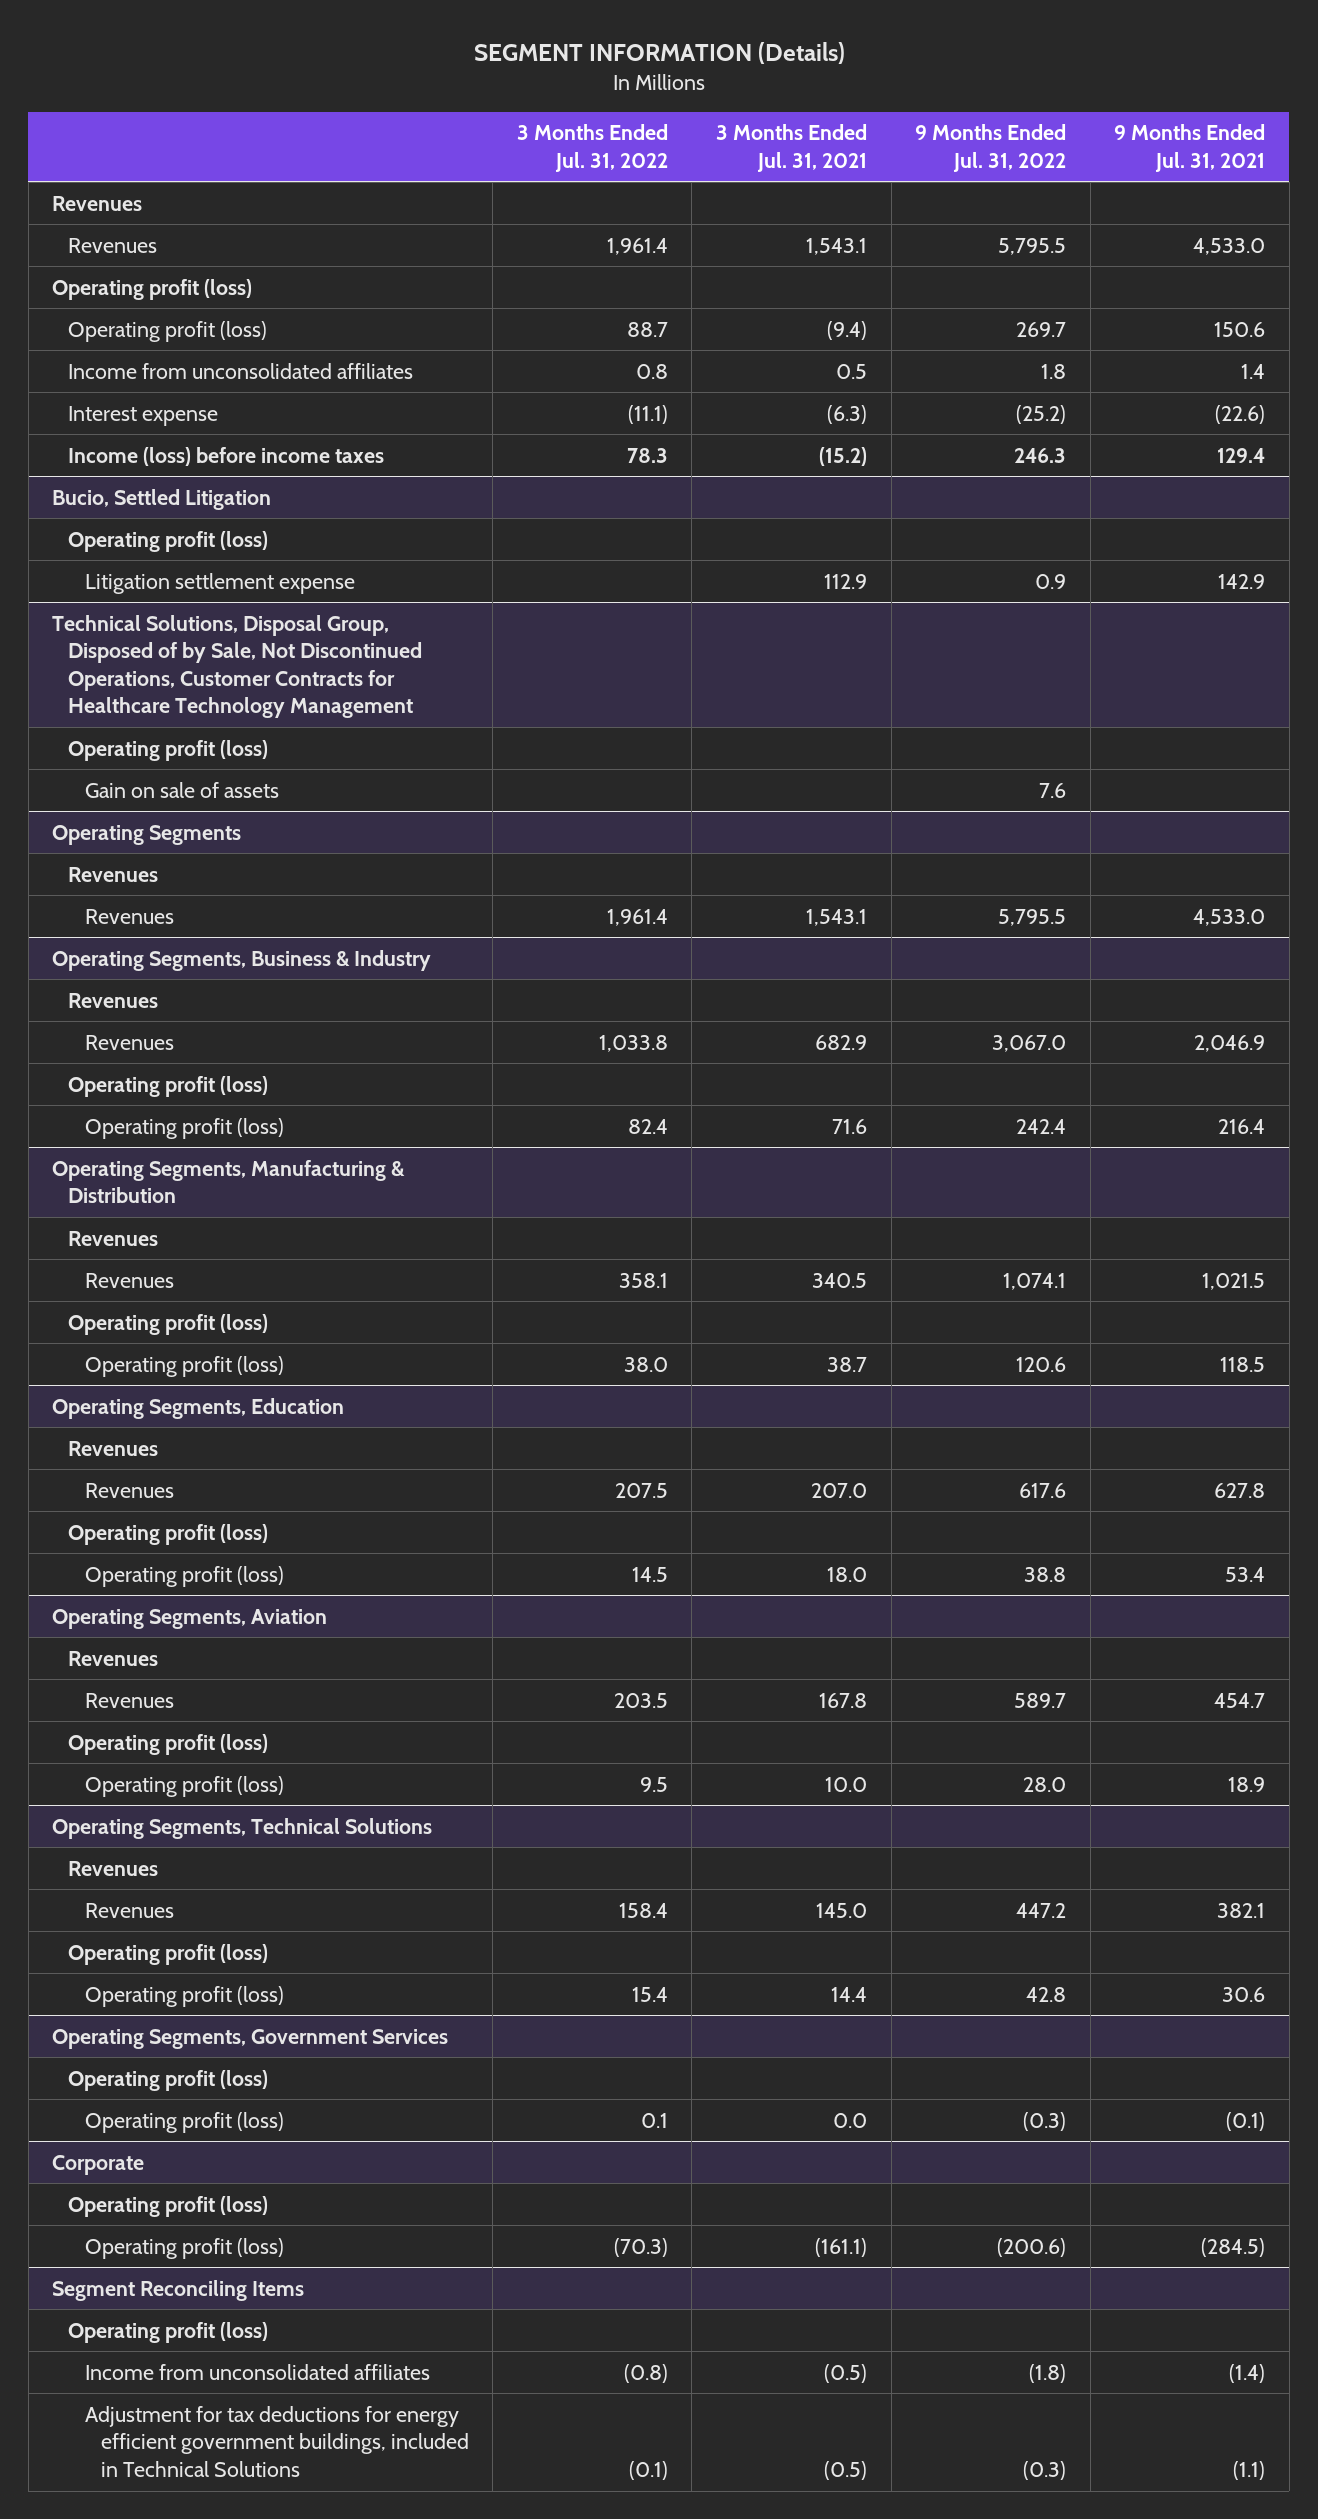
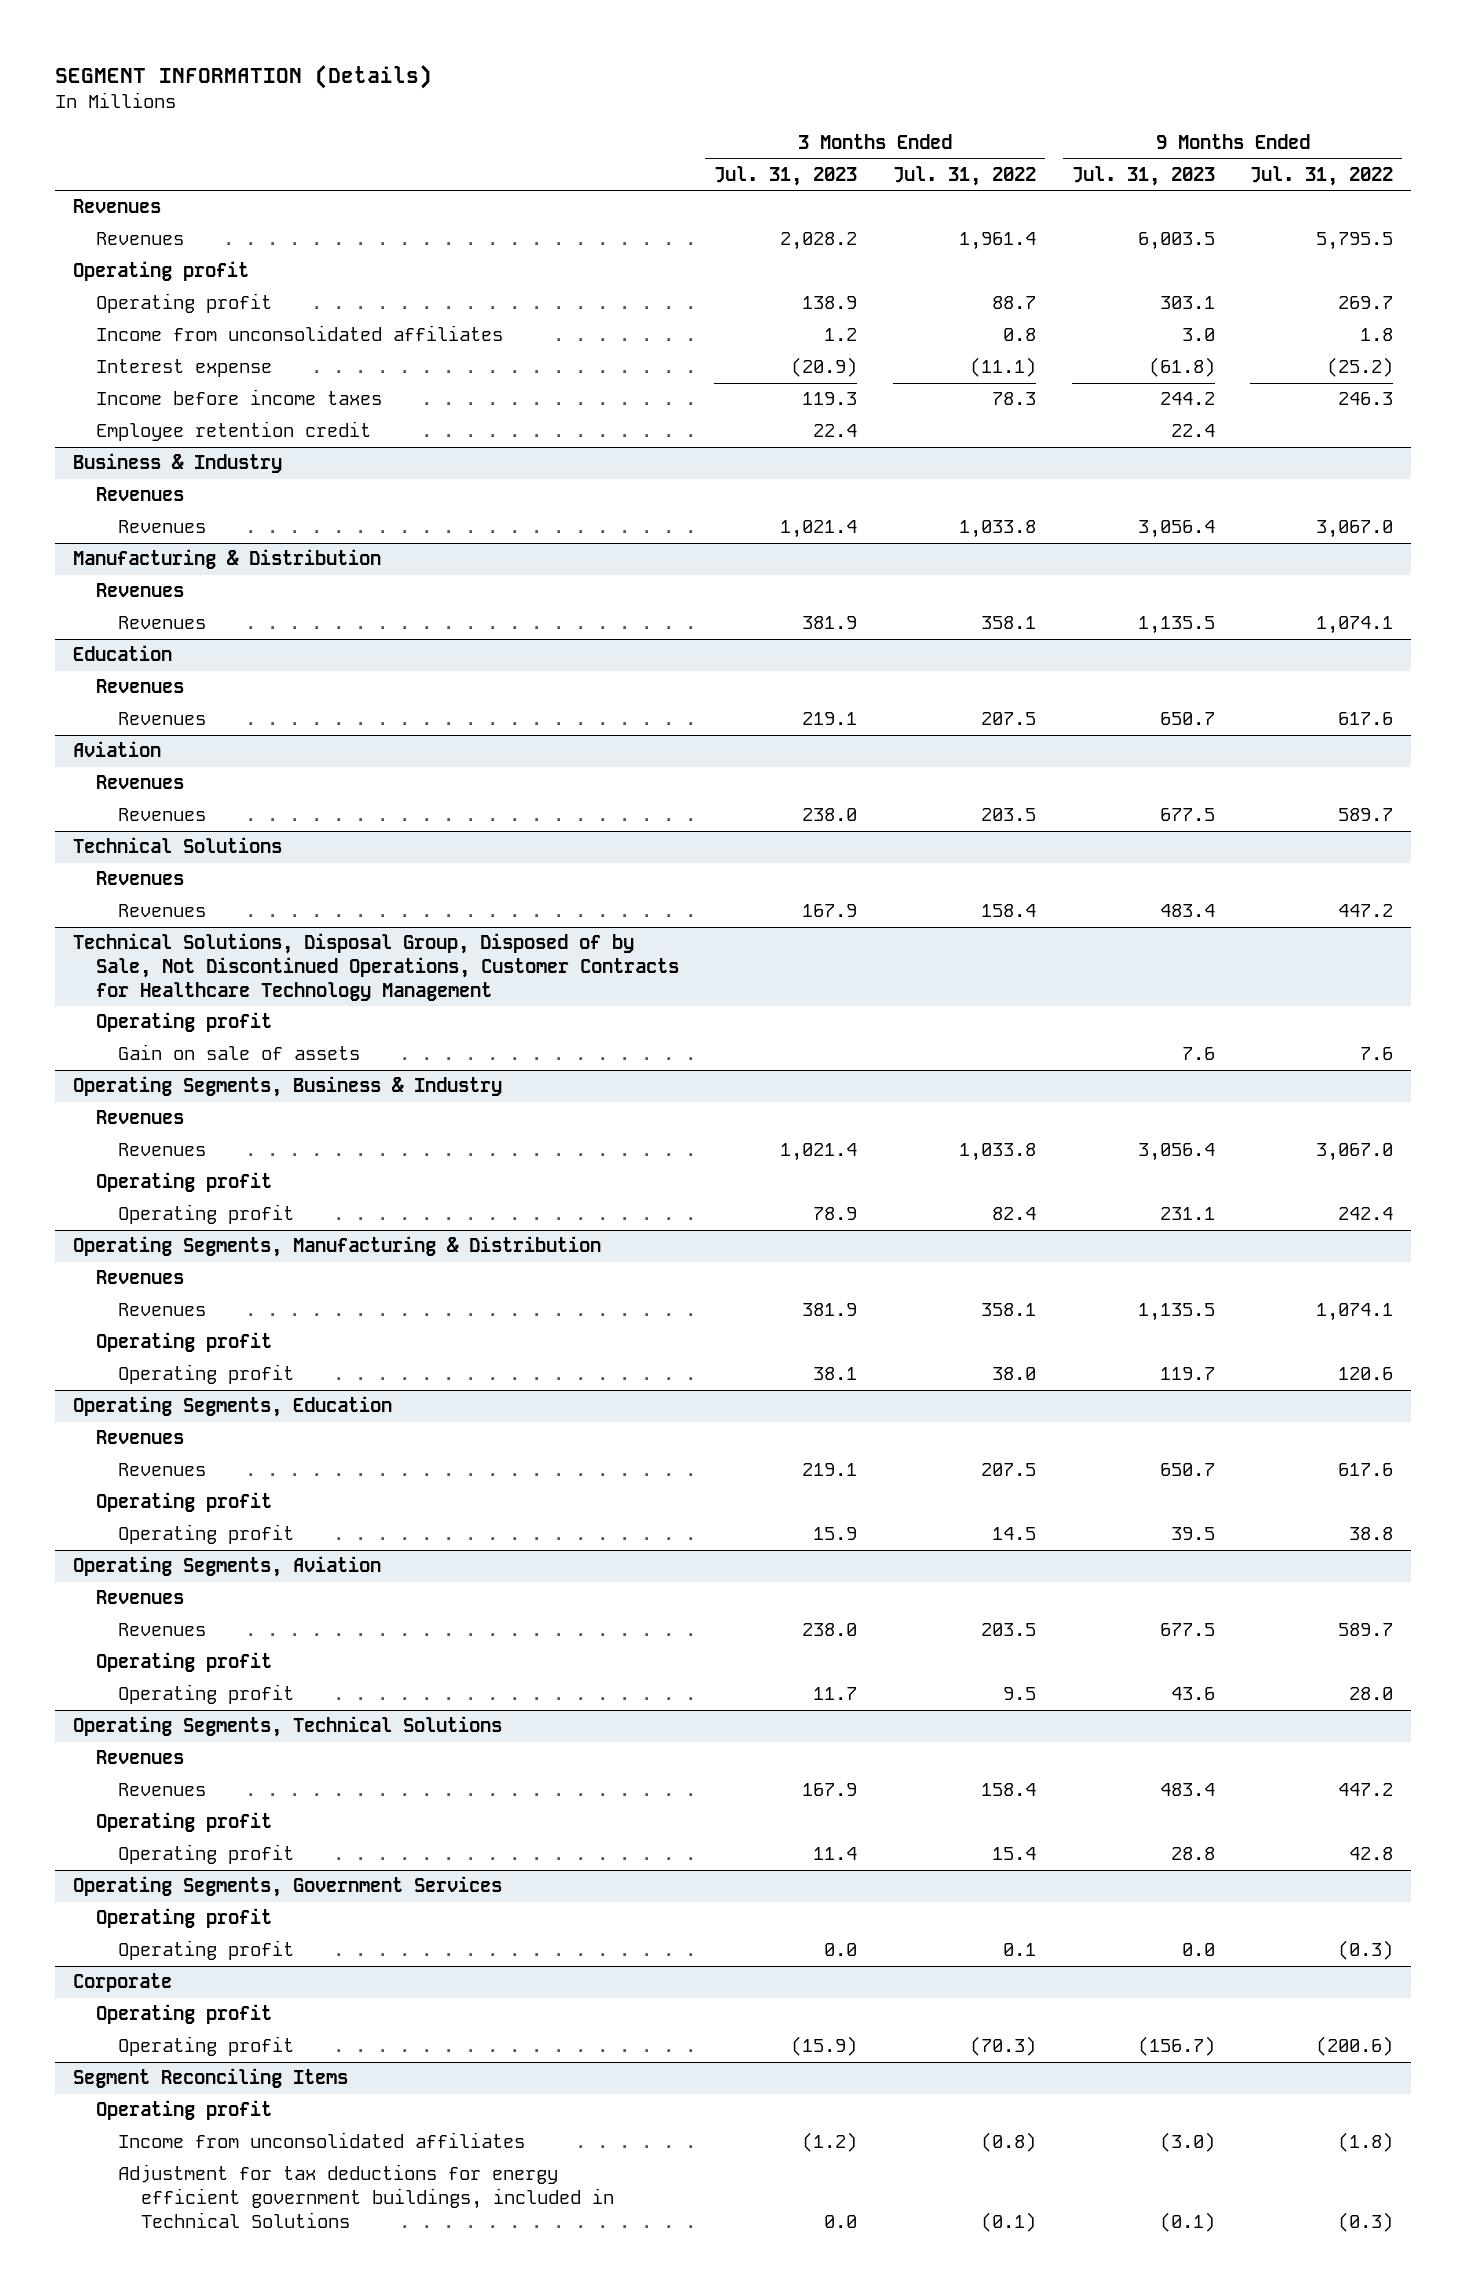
- | 3 Months Ended Jul. 31, 2022 | 3 Months Ended Jul. 31, 2021 | 9 Months Ended Jul. 31, 2022 | 9 Months Ended Jul. 31, 2021
+ | 3 Months Ended Jul. 31, 2023 | 3 Months Ended Jul. 31, 2022 | 9 Months Ended Jul. 31, 2023 | 9 Months Ended Jul. 31, 2022
- Operating profit (loss)
- Operating profit (loss) | 88.7 | (9.4) | 269.7 | 150.6
+ Operating profit
+ Operating profit | 138.9 | 88.7 | 303.1 | 269.7
- Income (loss) before income taxes | 78.3 | (15.2) | 246.3 | 129.4
- Bucio, Settled Litigation
- Operating profit (loss)
- Litigation settlement expense | | 112.9 | 0.9 | 142.9
+ Income before income taxes | 119.3 | 78.3 | 244.2 | 246.3
+ Employee retention credit | 22.4 | | 22.4 |
+ Business & Industry
+ Revenues
+ Revenues | 1,021.4 | 1,033.8 | 3,056.4 | 3,067.0
+ Manufacturing & Distribution
+ Revenues
+ Revenues | 381.9 | 358.1 | 1,135.5 | 1,074.1
+ Education
+ Revenues
+ Revenues | 219.1 | 207.5 | 650.7 | 617.6
+ Aviation
+ Revenues
+ Revenues | 238.0 | 203.5 | 677.5 | 589.7
+ Technical Solutions
+ Revenues
+ Revenues | 167.9 | 158.4 | 483.4 | 447.2
@ Technical Solutions, Disposal Group, Disposed of by Sale, Not Discontinued Operations, Customer Contracts for Healthcare Technology Management
- Operating profit (loss)
+ Operating profit
- Operating Segments
- Revenues
- Revenues | 1,961.4 | 1,543.1 | 5,795.5 | 4,533.0
@ Operating Segments, Business & Industry
- Operating profit (loss)
- Operating profit (loss) | 82.4 | 71.6 | 242.4 | 216.4
+ Operating profit
+ Operating profit | 78.9 | 82.4 | 231.1 | 242.4
@ Operating Segments, Manufacturing & Distribution
- Operating profit (loss)
- Operating profit (loss) | 38.0 | 38.7 | 120.6 | 118.5
+ Operating profit
+ Operating profit | 38.1 | 38.0 | 119.7 | 120.6
@ Operating Segments, Education
- Operating profit (loss)
- Operating profit (loss) | 14.5 | 18.0 | 38.8 | 53.4
+ Operating profit
+ Operating profit | 15.9 | 14.5 | 39.5 | 38.8
@ Operating Segments, Aviation
- Operating profit (loss)
- Operating profit (loss) | 9.5 | 10.0 | 28.0 | 18.9
+ Operating profit
+ Operating profit | 11.7 | 9.5 | 43.6 | 28.0
@ Operating Segments, Technical Solutions
- Operating profit (loss)
- Operating profit (loss) | 15.4 | 14.4 | 42.8 | 30.6
+ Operating profit
+ Operating profit | 11.4 | 15.4 | 28.8 | 42.8
@ Operating Segments, Government Services
- Operating profit (loss)
- Operating profit (loss) | 0.1 | 0.0 | (0.3) | (0.1)
+ Operating profit
+ Operating profit | 0.0 | 0.1 | 0.0 | (0.3)
@ Corporate
- Operating profit (loss)
- Operating profit (loss) | (70.3) | (161.1) | (200.6) | (284.5)
+ Operating profit
+ Operating profit | (15.9) | (70.3) | (156.7) | (200.6)
@ Segment Reconciling Items
- Operating profit (loss)
+ Operating profit

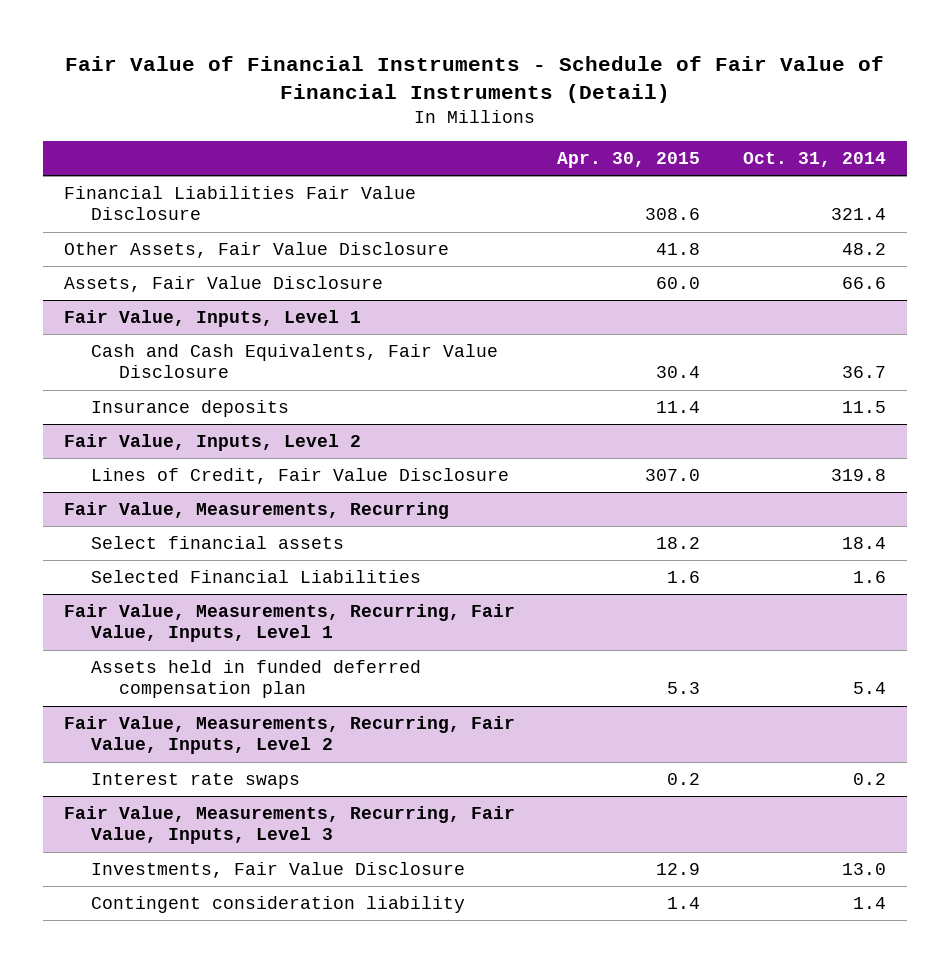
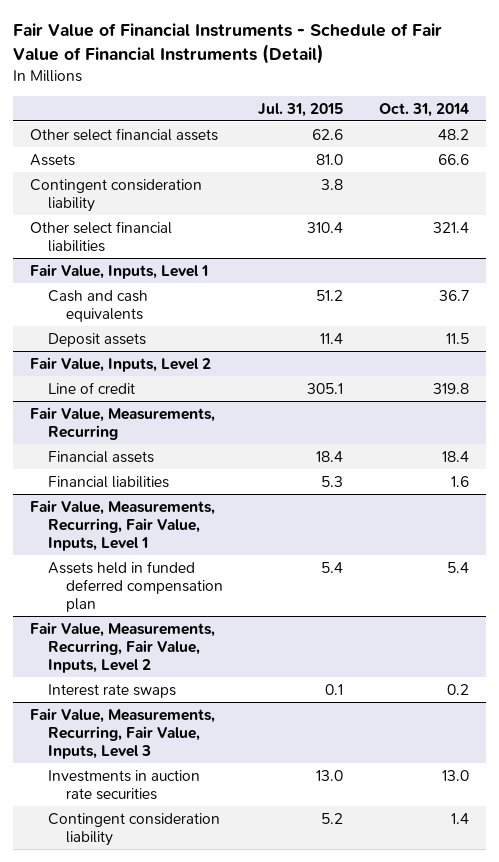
- | Apr. 30, 2015 | Oct. 31, 2014
+ | Jul. 31, 2015 | Oct. 31, 2014
- Financial Liabilities Fair Value Disclosure | 308.6 | 321.4
- Other Assets, Fair Value Disclosure | 41.8 | 48.2
- Assets, Fair Value Disclosure | 60.0 | 66.6
+ Other select financial assets | 62.6 | 48.2
+ Assets | 81.0 | 66.6
+ Contingent consideration liability | 3.8 |
+ Other select financial liabilities | 310.4 | 321.4
@ Fair Value, Inputs, Level 1
- Cash and Cash Equivalents, Fair Value Disclosure | 30.4 | 36.7
- Insurance deposits | 11.4 | 11.5
+ Cash and cash equivalents | 51.2 | 36.7
+ Deposit assets | 11.4 | 11.5
@ Fair Value, Inputs, Level 2
- Lines of Credit, Fair Value Disclosure | 307.0 | 319.8
+ Line of credit | 305.1 | 319.8
@ Fair Value, Measurements, Recurring
- Select financial assets | 18.2 | 18.4
- Selected Financial Liabilities | 1.6 | 1.6
+ Financial assets | 18.4 | 18.4
+ Financial liabilities | 5.3 | 1.6
@ Fair Value, Measurements, Recurring, Fair Value, Inputs, Level 3
- Investments, Fair Value Disclosure | 12.9 | 13.0
+ Investments in auction rate securities | 13.0 | 13.0

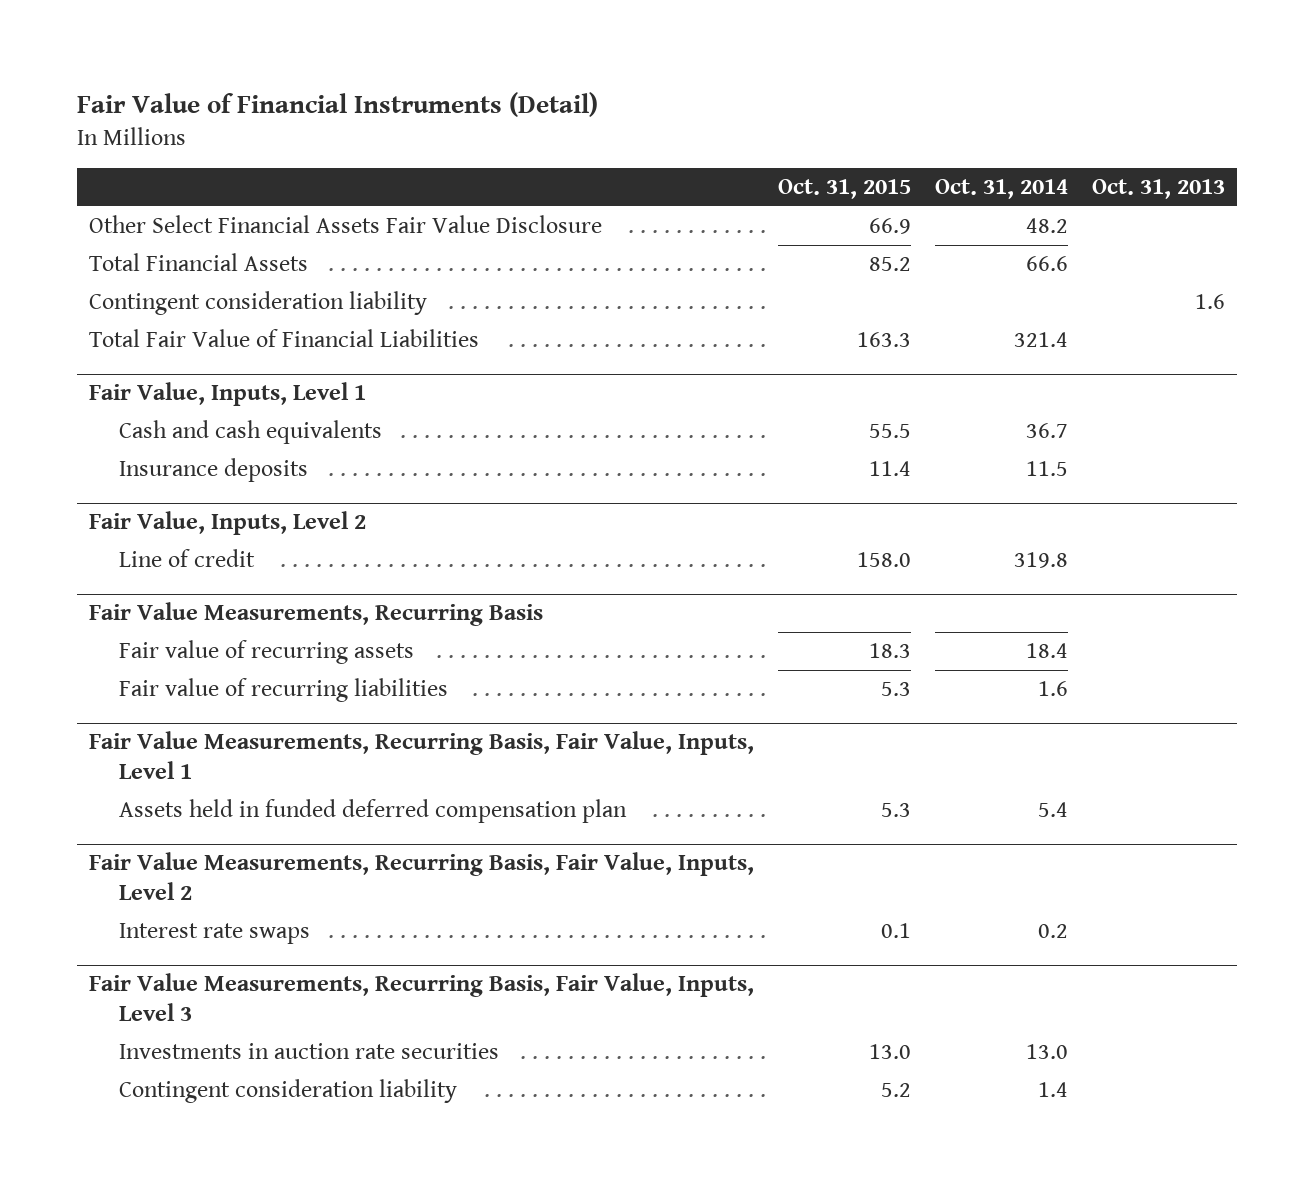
- Fair Value of Financial Instruments - Schedule of Fair Value of Financial Instruments (Detail)
+ Fair Value of Financial Instruments (Detail)
- | Jul. 31, 2015 | Oct. 31, 2014
+ | Oct. 31, 2015 | Oct. 31, 2014 | Oct. 31, 2013
- Other select financial assets | 62.6 | 48.2
- Assets | 81.0 | 66.6
+ Other Select Financial Assets Fair Value Disclosure | 66.9 | 48.2 |
+ Total Financial Assets | 85.2 | 66.6 |
- Other select financial liabilities | 310.4 | 321.4
+ Total Fair Value of Financial Liabilities | 163.3 | 321.4 |
@ Fair Value, Inputs, Level 1
- Deposit assets | 11.4 | 11.5
+ Insurance deposits | 11.4 | 11.5 |
- Fair Value, Measurements, Recurring
- Financial assets | 18.4 | 18.4
- Financial liabilities | 5.3 | 1.6
- Fair Value, Measurements, Recurring, Fair Value, Inputs, Level 1
+ Fair Value Measurements, Recurring Basis
+ Fair value of recurring assets | 18.3 | 18.4 |
+ Fair value of recurring liabilities | 5.3 | 1.6 |
+ Fair Value Measurements, Recurring Basis, Fair Value, Inputs, Level 1
- Fair Value, Measurements, Recurring, Fair Value, Inputs, Level 2
+ Fair Value Measurements, Recurring Basis, Fair Value, Inputs, Level 2
- Fair Value, Measurements, Recurring, Fair Value, Inputs, Level 3
+ Fair Value Measurements, Recurring Basis, Fair Value, Inputs, Level 3

